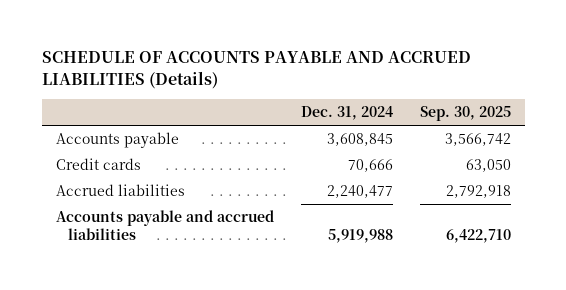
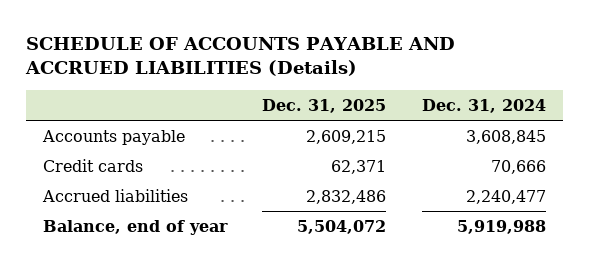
- | Dec. 31, 2024 | Sep. 30, 2025
+ | Dec. 31, 2025 | Dec. 31, 2024
- Accounts payable and accrued liabilities | 5,919,988 | 6,422,710
+ Balance, end of year | 5,504,072 | 5,919,988

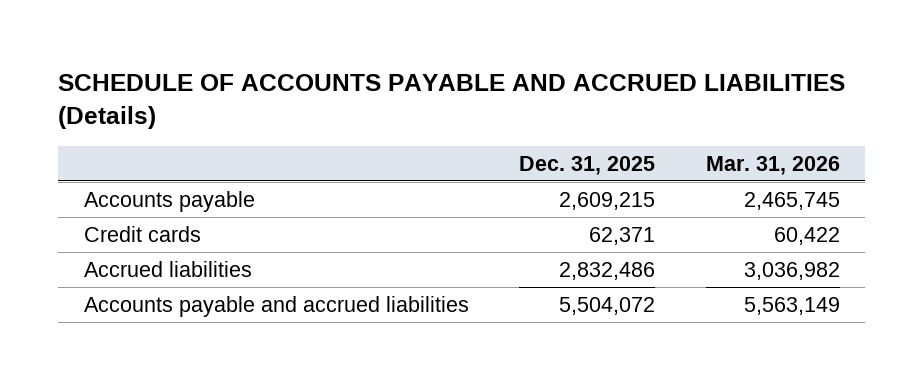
- | Dec. 31, 2025 | Dec. 31, 2024
+ | Dec. 31, 2025 | Mar. 31, 2026
- Balance, end of year | 5,504,072 | 5,919,988
+ Accounts payable and accrued liabilities | 5,504,072 | 5,563,149

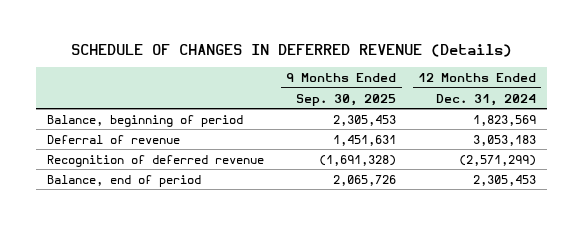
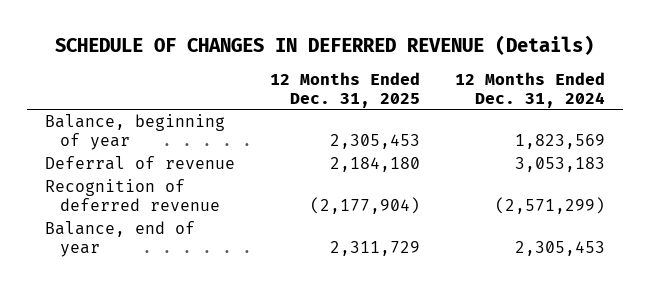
- | 9 Months Ended Sep. 30, 2025 | 12 Months Ended Dec. 31, 2024
+ | 12 Months Ended Dec. 31, 2025 | 12 Months Ended Dec. 31, 2024
- Balance, beginning of period | 2,305,453 | 1,823,569
+ Balance, beginning of year | 2,305,453 | 1,823,569
- Balance, end of period | 2,065,726 | 2,305,453
+ Balance, end of year | 2,311,729 | 2,305,453

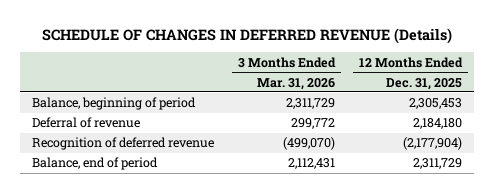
- | 12 Months Ended Dec. 31, 2025 | 12 Months Ended Dec. 31, 2024
+ | 3 Months Ended Mar. 31, 2026 | 12 Months Ended Dec. 31, 2025
- Balance, beginning of year | 2,305,453 | 1,823,569
+ Balance, beginning of period | 2,311,729 | 2,305,453
- Balance, end of year | 2,311,729 | 2,305,453
+ Balance, end of period | 2,112,431 | 2,311,729

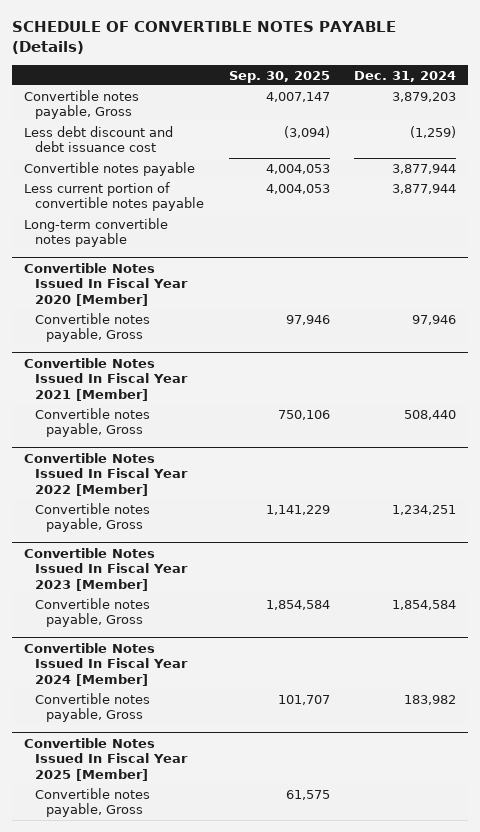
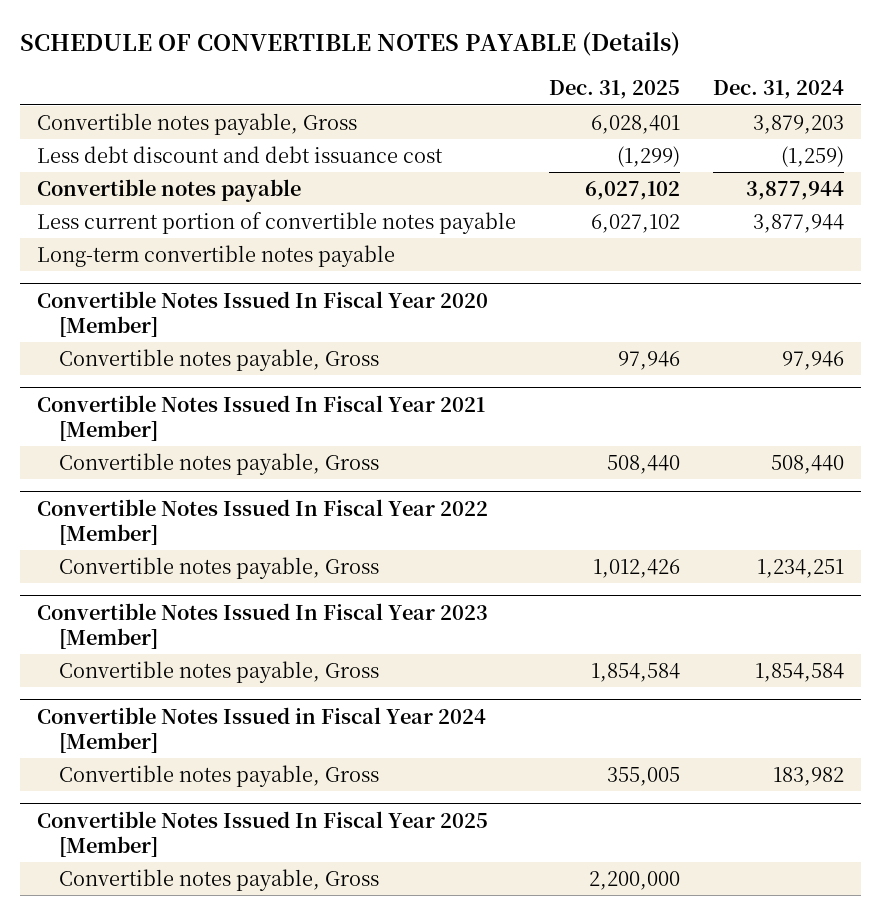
- | Sep. 30, 2025 | Dec. 31, 2024
+ | Dec. 31, 2025 | Dec. 31, 2024
- Convertible Notes Issued In Fiscal Year 2024 [Member]
+ Convertible Notes Issued in Fiscal Year 2024 [Member]

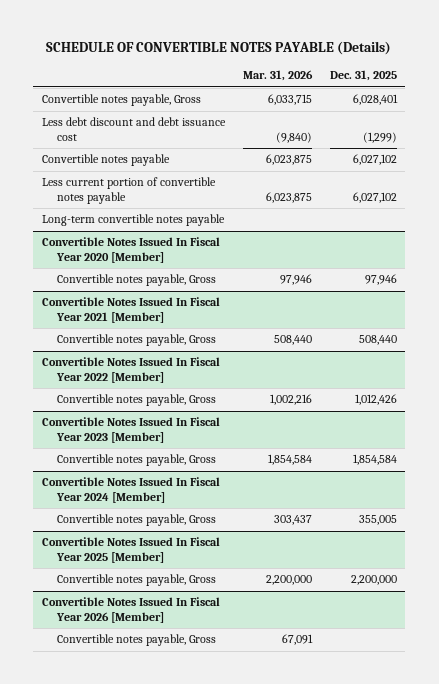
- | Dec. 31, 2025 | Dec. 31, 2024
+ | Mar. 31, 2026 | Dec. 31, 2025
- Convertible Notes Issued in Fiscal Year 2024 [Member]
+ Convertible Notes Issued In Fiscal Year 2024 [Member]
+ Convertible Notes Issued In Fiscal Year 2026 [Member]
+ Convertible notes payable, Gross | 67,091 |

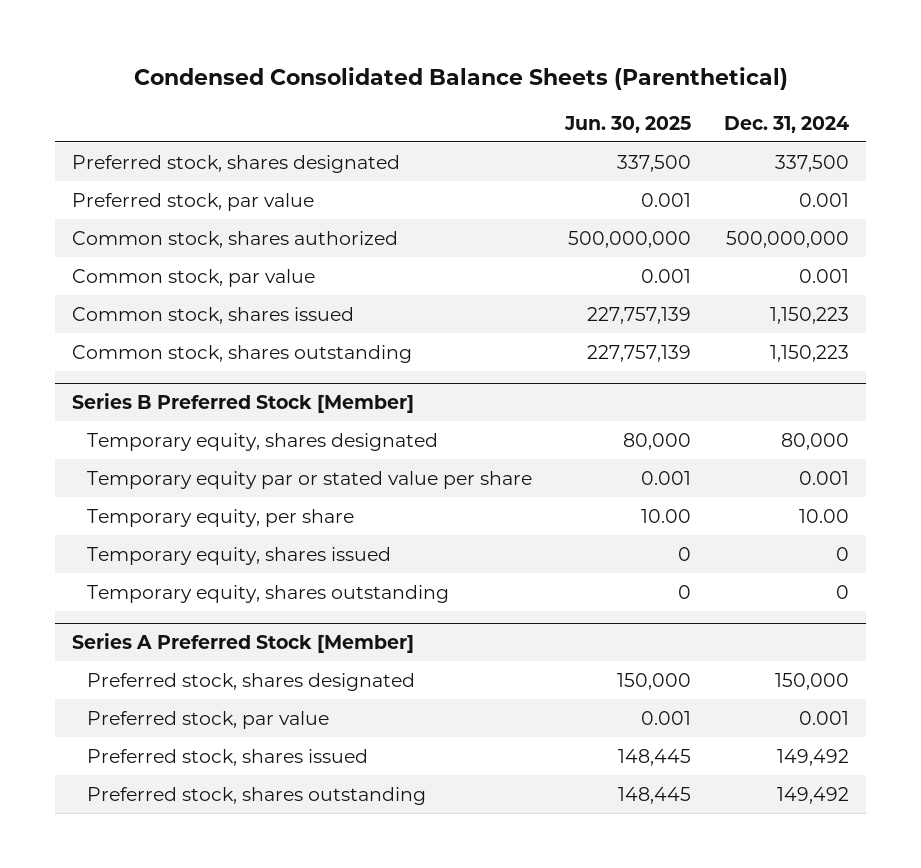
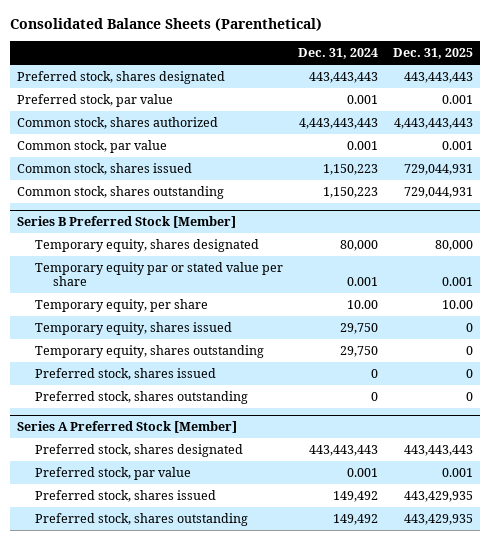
- Condensed Consolidated Balance Sheets (Parenthetical)
+ Consolidated Balance Sheets (Parenthetical)
- | Jun. 30, 2025 | Dec. 31, 2024
+ | Dec. 31, 2024 | Dec. 31, 2025
- Preferred stock, shares designated | 337,500 | 337,500
+ Preferred stock, shares designated | 443,443,443 | 443,443,443
- Common stock, shares authorized | 500,000,000 | 500,000,000
+ Common stock, shares authorized | 4,443,443,443 | 4,443,443,443
@ Series B Preferred Stock [Member]
- Temporary equity, shares issued | 0 | 0
- Temporary equity, shares outstanding | 0 | 0
+ Temporary equity, shares issued | 29,750 | 0
+ Temporary equity, shares outstanding | 29,750 | 0
+ Preferred stock, shares issued | 0 | 0
+ Preferred stock, shares outstanding | 0 | 0
@ Series A Preferred Stock [Member]
- Preferred stock, shares designated | 150,000 | 150,000
+ Preferred stock, shares designated | 443,443,443 | 443,443,443

